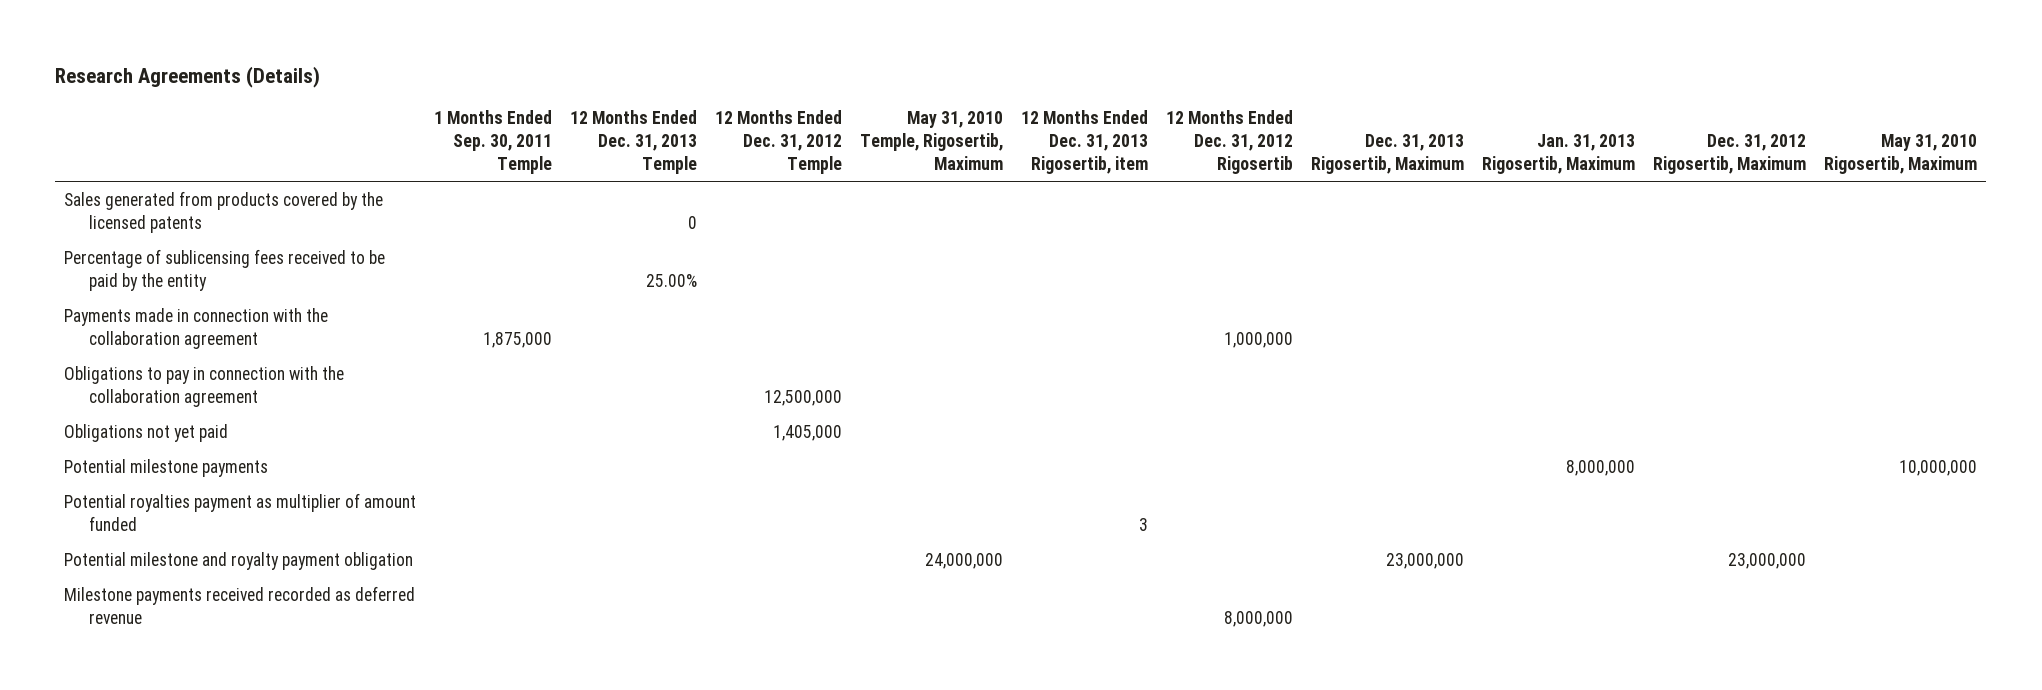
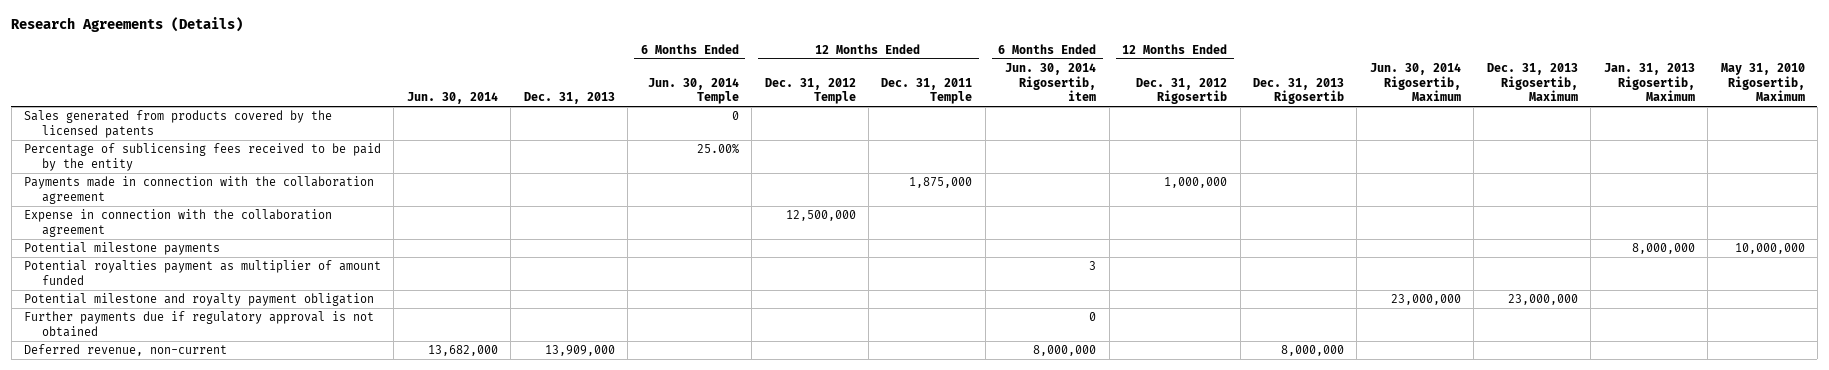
- | 1 Months Ended Sep. 30, 2011 Temple | 12 Months Ended Dec. 31, 2013 Temple | 12 Months Ended Dec. 31, 2012 Temple | May 31, 2010 Temple, Rigosertib, Maximum | 12 Months Ended Dec. 31, 2013 Rigosertib, item | 12 Months Ended Dec. 31, 2012 Rigosertib | Dec. 31, 2013 Rigosertib, Maximum | Jan. 31, 2013 Rigosertib, Maximum | Dec. 31, 2012 Rigosertib, Maximum | May 31, 2010 Rigosertib, Maximum
+ | Jun. 30, 2014 | Dec. 31, 2013 | 6 Months Ended Jun. 30, 2014 Temple | 12 Months Ended Dec. 31, 2012 Temple | 12 Months Ended Dec. 31, 2011 Temple | 6 Months Ended Jun. 30, 2014 Rigosertib, item | 12 Months Ended Dec. 31, 2012 Rigosertib | Dec. 31, 2013 Rigosertib | Jun. 30, 2014 Rigosertib, Maximum | Dec. 31, 2013 Rigosertib, Maximum | Jan. 31, 2013 Rigosertib, Maximum | May 31, 2010 Rigosertib, Maximum
- Obligations to pay in connection with the collaboration agreement | | | 12,500,000 | | | | | | |
- Obligations not yet paid | | | 1,405,000 | | | | | | |
+ Expense in connection with the collaboration agreement | | | | 12,500,000 | | | | | | | |
- Milestone payments received recorded as deferred revenue | | | | | | 8,000,000 | | | |
+ Further payments due if regulatory approval is not obtained | | | | | | 0 | | | | | |
+ Deferred revenue, non-current | 13,682,000 | 13,909,000 | | | | 8,000,000 | | 8,000,000 | | | |

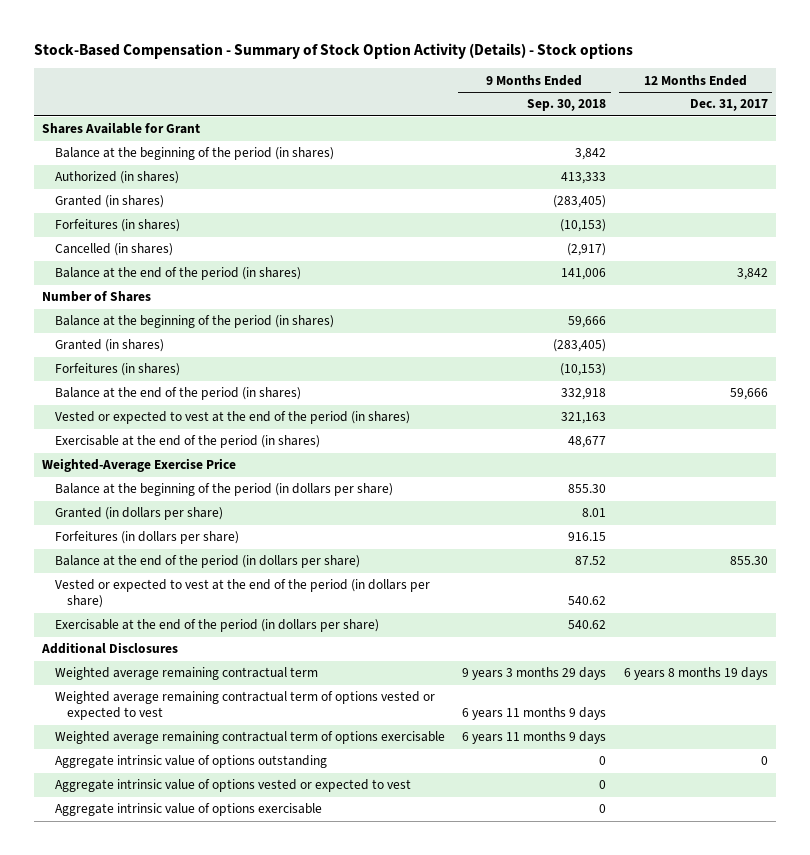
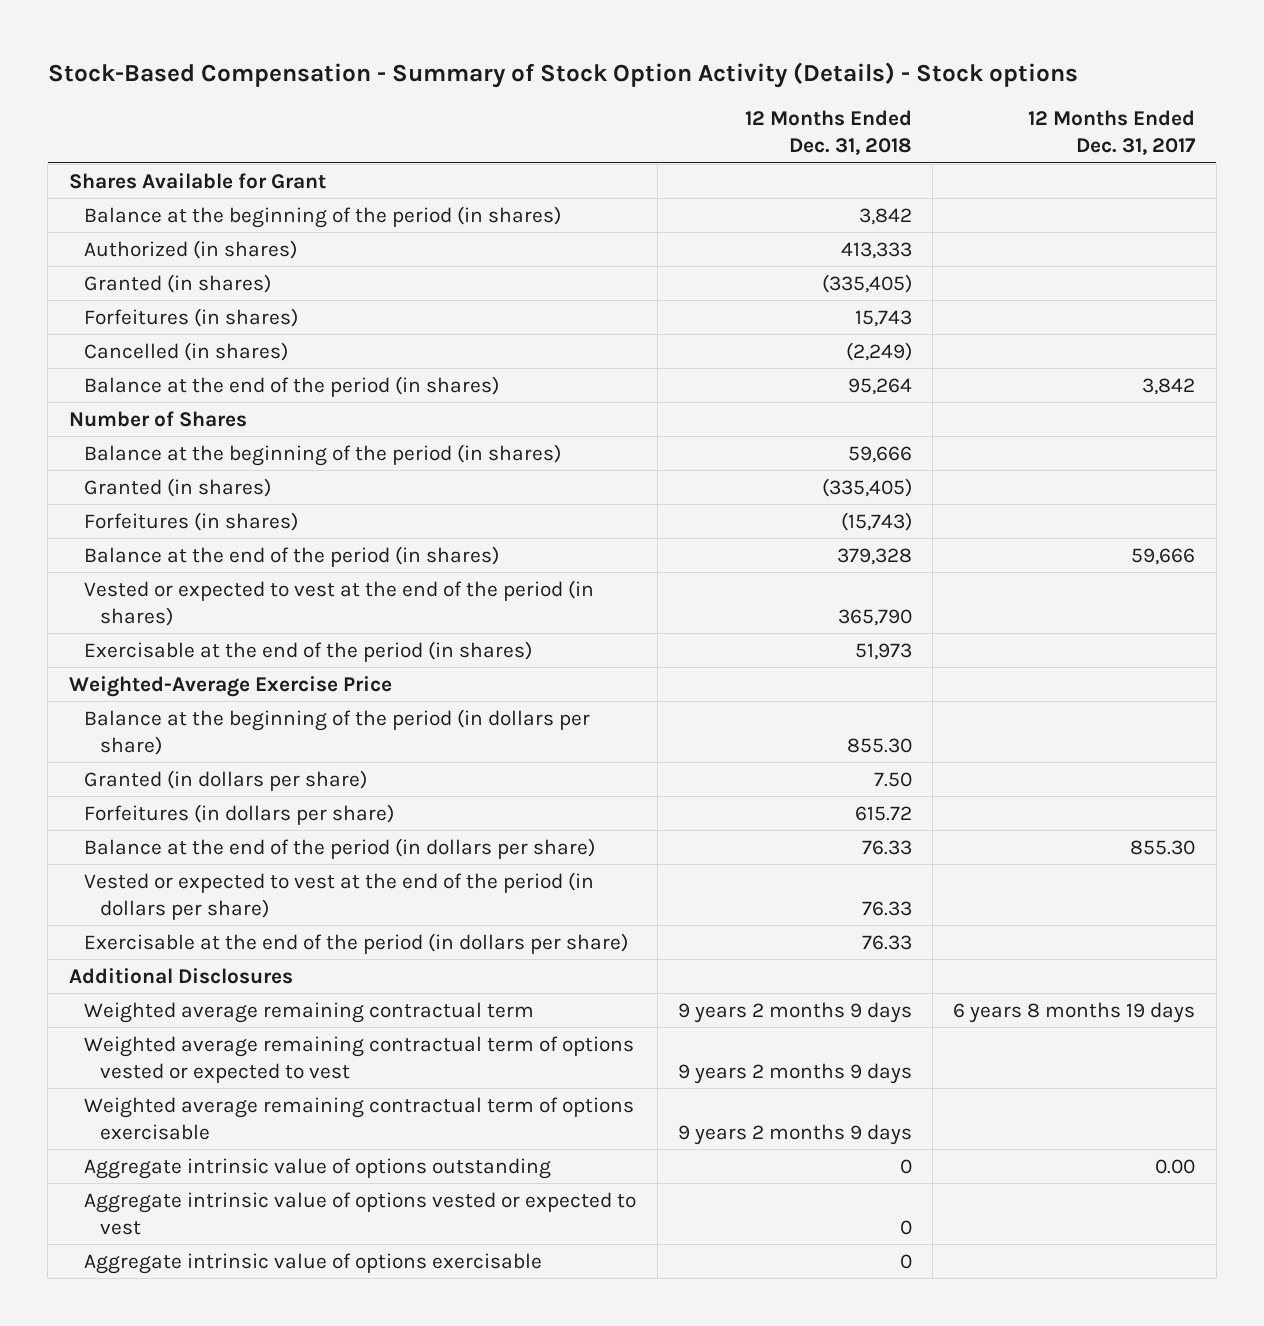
- | 9 Months Ended Sep. 30, 2018 | 12 Months Ended Dec. 31, 2017
+ | 12 Months Ended Dec. 31, 2018 | 12 Months Ended Dec. 31, 2017
- Aggregate intrinsic value of options outstanding | 0 | 0
+ Aggregate intrinsic value of options outstanding | 0 | 0.00

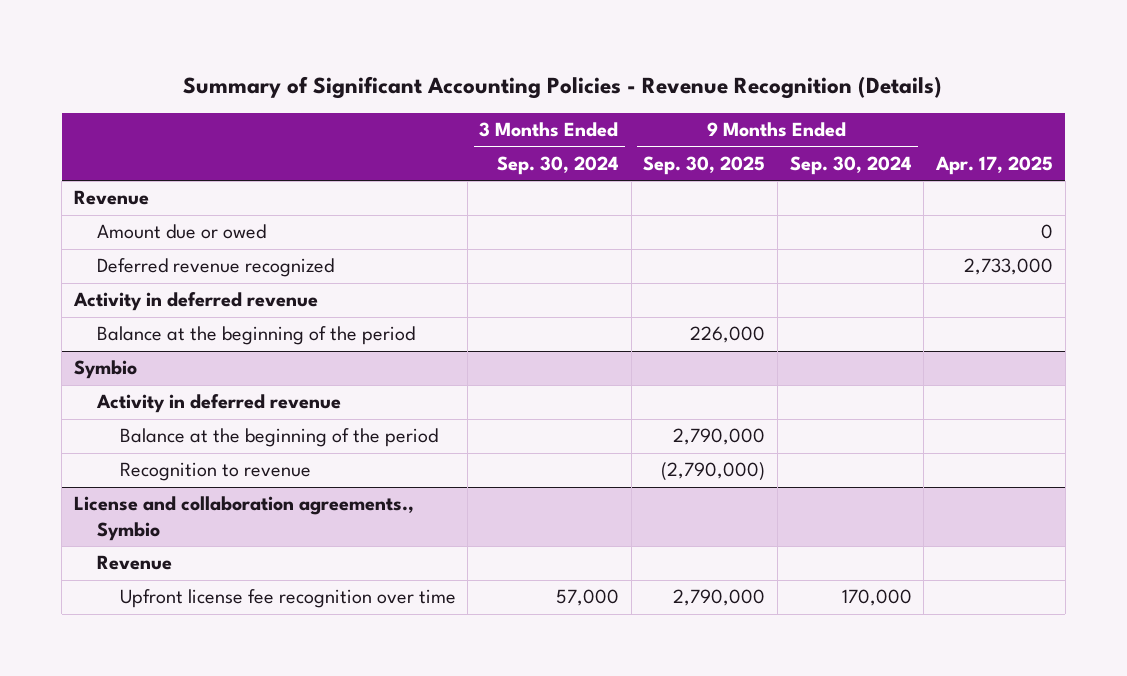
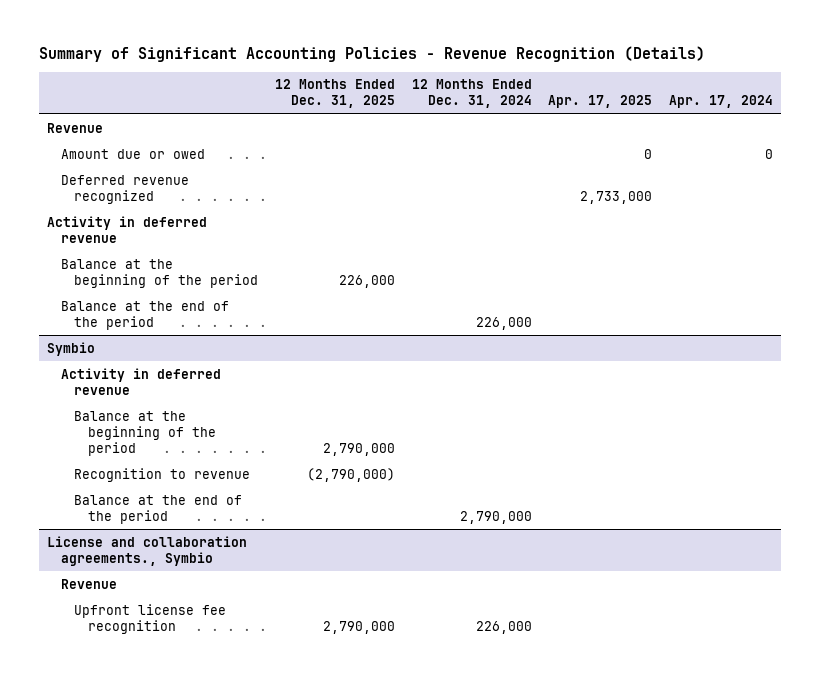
- | 3 Months Ended Sep. 30, 2024 | 9 Months Ended Sep. 30, 2025 | 9 Months Ended Sep. 30, 2024 | Apr. 17, 2025
+ | 12 Months Ended Dec. 31, 2025 | 12 Months Ended Dec. 31, 2024 | Apr. 17, 2025 | Apr. 17, 2024
+ Balance at the end of the period | | 226,000 | |
@ Symbio
+ Balance at the end of the period | | 2,790,000 | |
@ License and collaboration agreements., Symbio
- Upfront license fee recognition over time | 57,000 | 2,790,000 | 170,000 |
+ Upfront license fee recognition | 2,790,000 | 226,000 | |

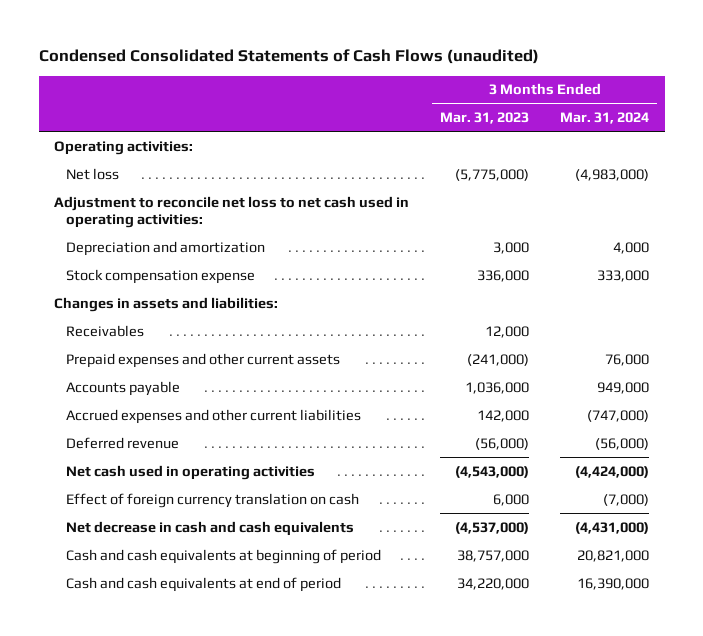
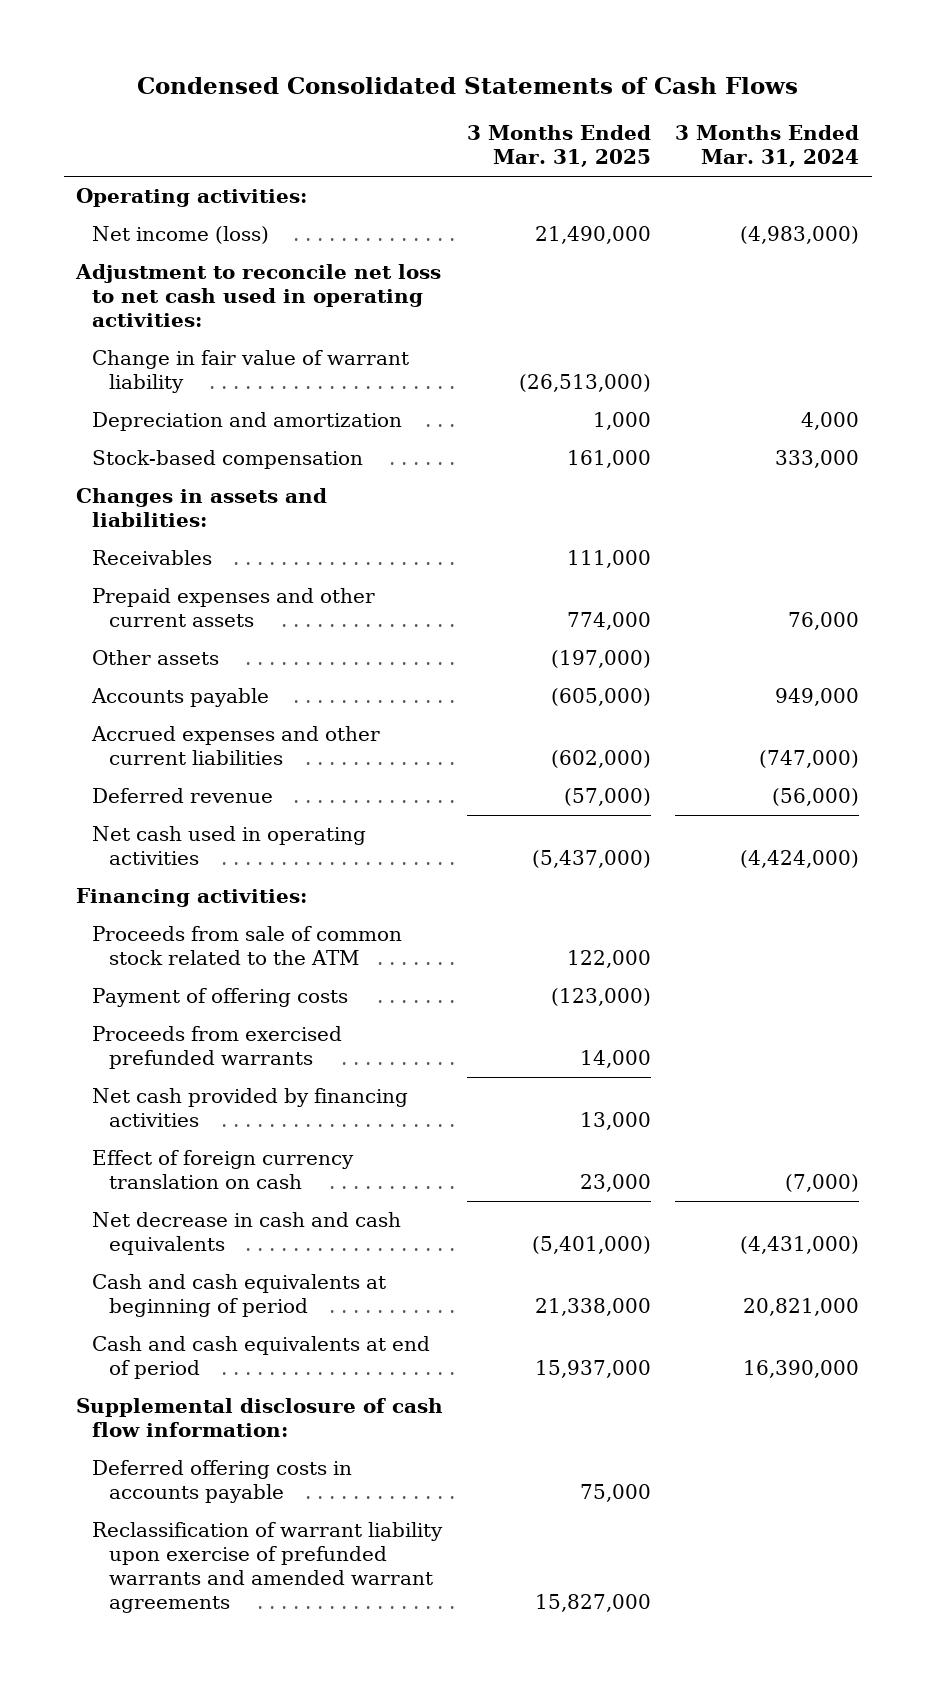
- Condensed Consolidated Statements of Cash Flows (unaudited)
+ Condensed Consolidated Statements of Cash Flows
- | 3 Months Ended Mar. 31, 2023 | 3 Months Ended Mar. 31, 2024
+ | 3 Months Ended Mar. 31, 2025 | 3 Months Ended Mar. 31, 2024
- Net loss | (5,775,000) | (4,983,000)
+ Net income (loss) | 21,490,000 | (4,983,000)
+ Change in fair value of warrant liability | (26,513,000) |
- Stock compensation expense | 336,000 | 333,000
+ Stock-based compensation | 161,000 | 333,000
+ Other assets | (197,000) |
+ Financing activities:
+ Proceeds from sale of common stock related to the ATM | 122,000 |
+ Payment of offering costs | (123,000) |
+ Proceeds from exercised prefunded warrants | 14,000 |
+ Net cash provided by financing activities | 13,000 |
+ Supplemental disclosure of cash flow information:
+ Deferred offering costs in accounts payable | 75,000 |
+ Reclassification of warrant liability upon exercise of prefunded warrants and amended warrant agreements | 15,827,000 |

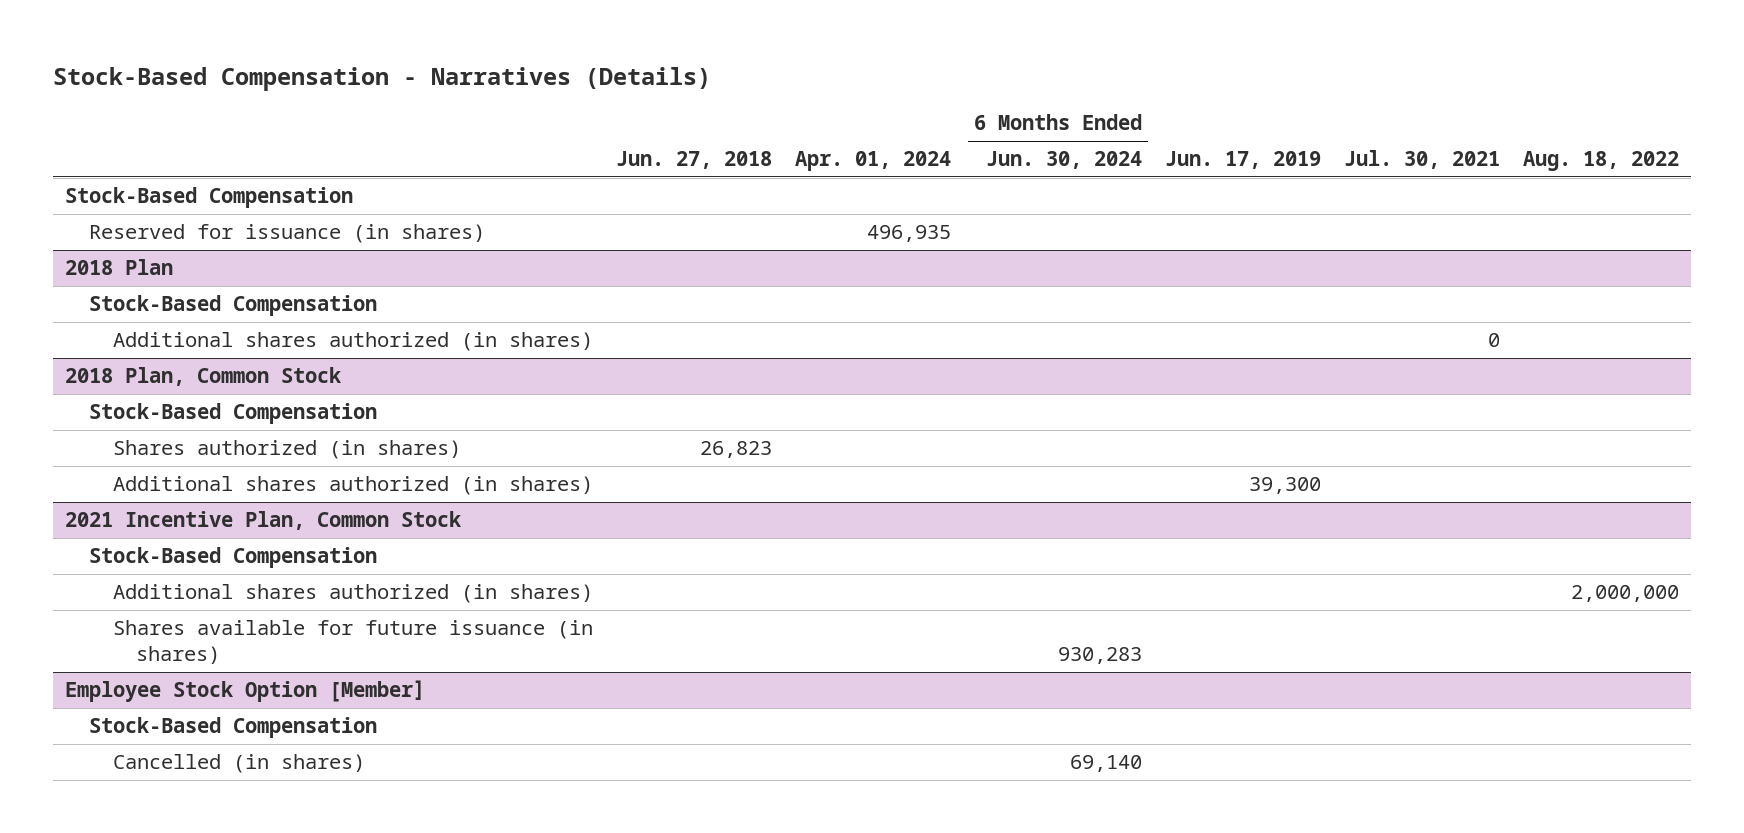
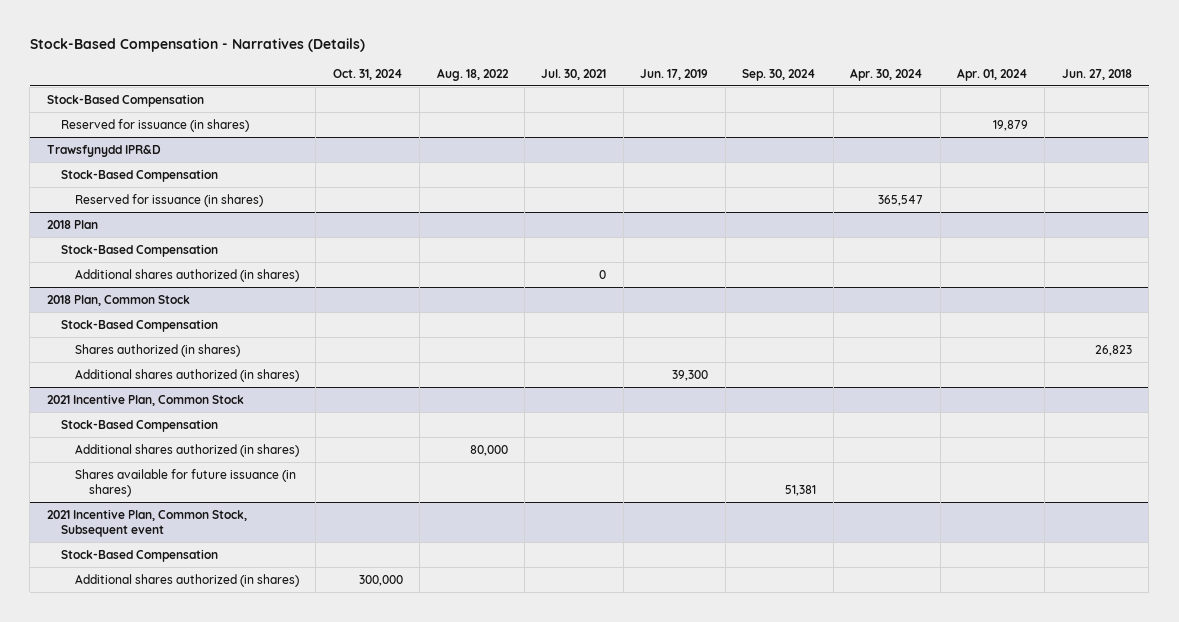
- | Jun. 27, 2018 | Apr. 01, 2024 | 6 Months Ended Jun. 30, 2024 | Jun. 17, 2019 | Jul. 30, 2021 | Aug. 18, 2022
+ | Oct. 31, 2024 | Aug. 18, 2022 | Jul. 30, 2021 | Jun. 17, 2019 | Sep. 30, 2024 | Apr. 30, 2024 | Apr. 01, 2024 | Jun. 27, 2018
- Reserved for issuance (in shares) | | 496,935 | | | |
+ Reserved for issuance (in shares) | | | | | | | 19,879 |
+ Trawsfynydd IPR&D
+ Stock-Based Compensation
+ Reserved for issuance (in shares) | | | | | | 365,547 | |
@ 2021 Incentive Plan, Common Stock
- Additional shares authorized (in shares) | | | | | | 2,000,000
+ Additional shares authorized (in shares) | | 80,000 | | | | | |
- Employee Stock Option [Member]
- Stock-Based Compensation
- Cancelled (in shares) | | | 69,140 | | |
+ 2021 Incentive Plan, Common Stock, Subsequent event
+ Stock-Based Compensation
+ Additional shares authorized (in shares) | 300,000 | | | | | | |

